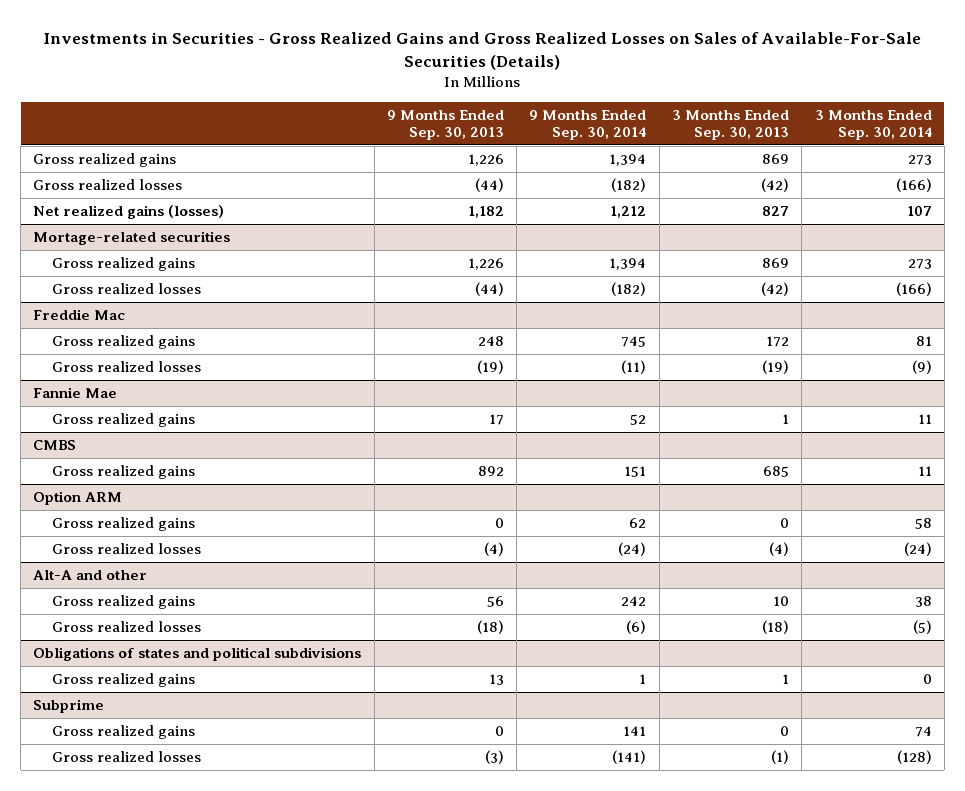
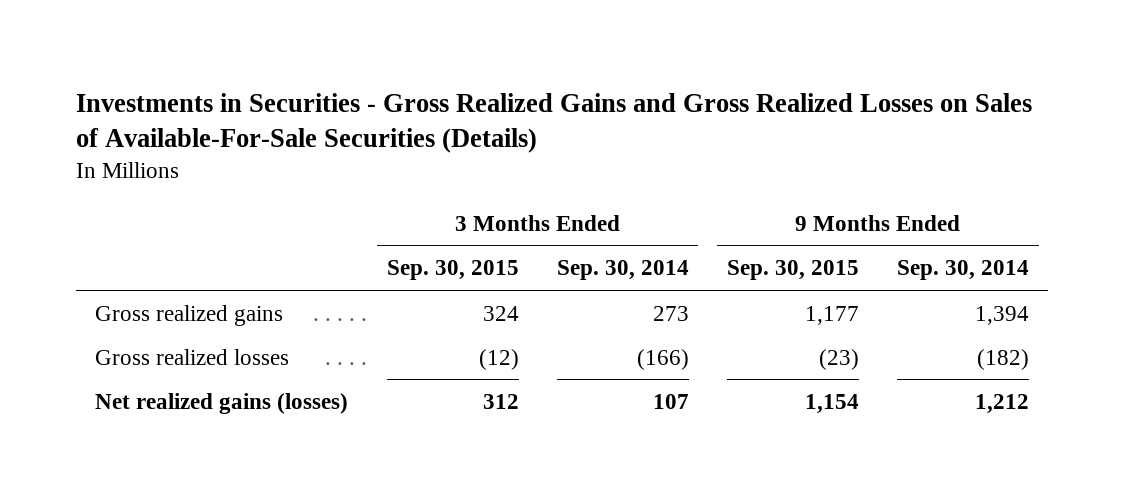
- | 9 Months Ended Sep. 30, 2013 | 9 Months Ended Sep. 30, 2014 | 3 Months Ended Sep. 30, 2013 | 3 Months Ended Sep. 30, 2014
+ | 3 Months Ended Sep. 30, 2015 | 3 Months Ended Sep. 30, 2014 | 9 Months Ended Sep. 30, 2015 | 9 Months Ended Sep. 30, 2014
- Mortage-related securities
- Gross realized gains | 1,226 | 1,394 | 869 | 273
- Gross realized losses | (44) | (182) | (42) | (166)
- Freddie Mac
- Gross realized gains | 248 | 745 | 172 | 81
- Gross realized losses | (19) | (11) | (19) | (9)
- Fannie Mae
- Gross realized gains | 17 | 52 | 1 | 11
- CMBS
- Gross realized gains | 892 | 151 | 685 | 11
- Option ARM
- Gross realized gains | 0 | 62 | 0 | 58
- Gross realized losses | (4) | (24) | (4) | (24)
- Alt-A and other
- Gross realized gains | 56 | 242 | 10 | 38
- Gross realized losses | (18) | (6) | (18) | (5)
- Obligations of states and political subdivisions
- Gross realized gains | 13 | 1 | 1 | 0
- Subprime
- Gross realized gains | 0 | 141 | 0 | 74
- Gross realized losses | (3) | (141) | (1) | (128)

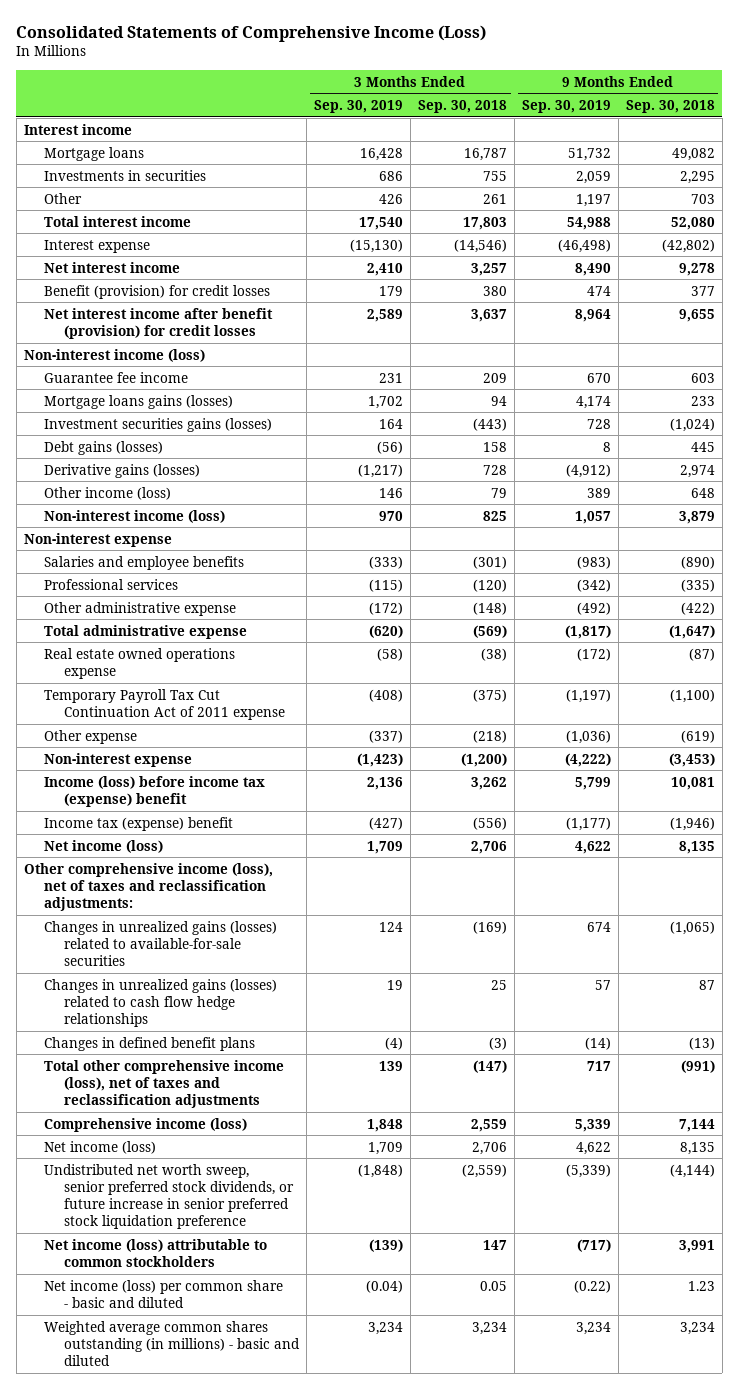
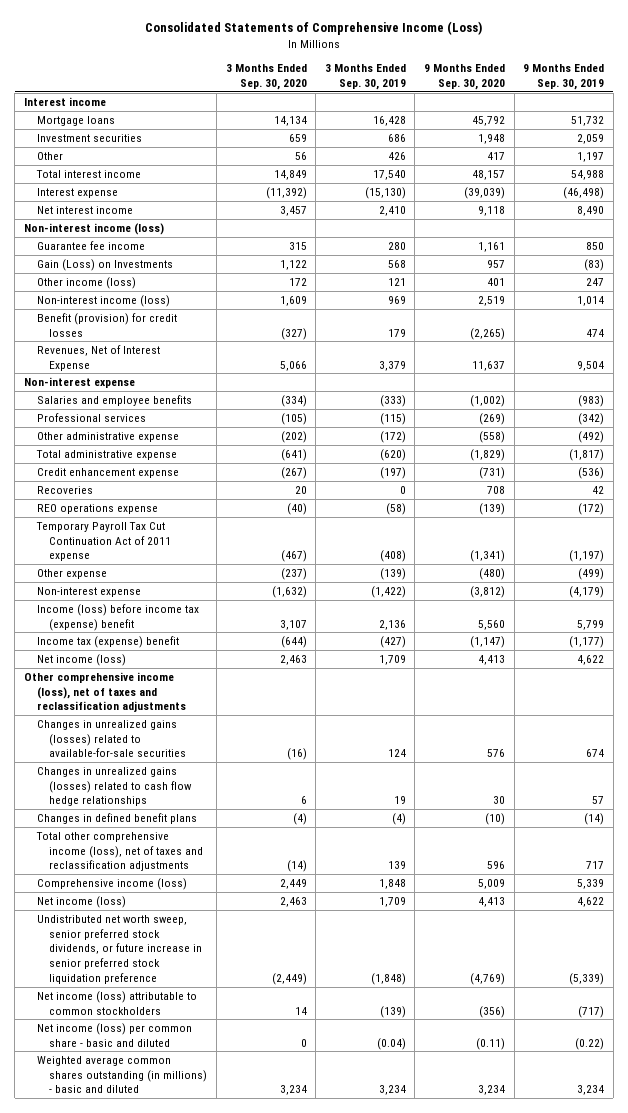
- | 3 Months Ended Sep. 30, 2019 | 3 Months Ended Sep. 30, 2018 | 9 Months Ended Sep. 30, 2019 | 9 Months Ended Sep. 30, 2018
+ | 3 Months Ended Sep. 30, 2020 | 3 Months Ended Sep. 30, 2019 | 9 Months Ended Sep. 30, 2020 | 9 Months Ended Sep. 30, 2019
- Investments in securities | 686 | 755 | 2,059 | 2,295
+ Investment securities | 659 | 686 | 1,948 | 2,059
- Net interest income after benefit (provision) for credit losses | 2,589 | 3,637 | 8,964 | 9,655
- Guarantee fee income | 231 | 209 | 670 | 603
- Mortgage loans gains (losses) | 1,702 | 94 | 4,174 | 233
- Investment securities gains (losses) | 164 | (443) | 728 | (1,024)
- Debt gains (losses) | (56) | 158 | 8 | 445
- Derivative gains (losses) | (1,217) | 728 | (4,912) | 2,974
- Other income (loss) | 146 | 79 | 389 | 648
- Non-interest income (loss) | 970 | 825 | 1,057 | 3,879
+ Guarantee fee income | 315 | 280 | 1,161 | 850
+ Gain (Loss) on Investments | 1,122 | 568 | 957 | (83)
+ Other income (loss) | 172 | 121 | 401 | 247
+ Non-interest income (loss) | 1,609 | 969 | 2,519 | 1,014
moved down: Benefit (provision) for credit losses | (327) | 179 | (2,265) | 474
+ Revenues, Net of Interest Expense | 5,066 | 3,379 | 11,637 | 9,504
- Real estate owned operations expense | (58) | (38) | (172) | (87)
+ Credit enhancement expense | (267) | (197) | (731) | (536)
+ Recoveries | 20 | 0 | 708 | 42
+ REO operations expense | (40) | (58) | (139) | (172)
- Other expense | (337) | (218) | (1,036) | (619)
- Non-interest expense | (1,423) | (1,200) | (4,222) | (3,453)
+ Other expense | (237) | (139) | (480) | (499)
+ Non-interest expense | (1,632) | (1,422) | (3,812) | (4,179)
- Other comprehensive income (loss), net of taxes and reclassification adjustments:
+ Other comprehensive income (loss), net of taxes and reclassification adjustments

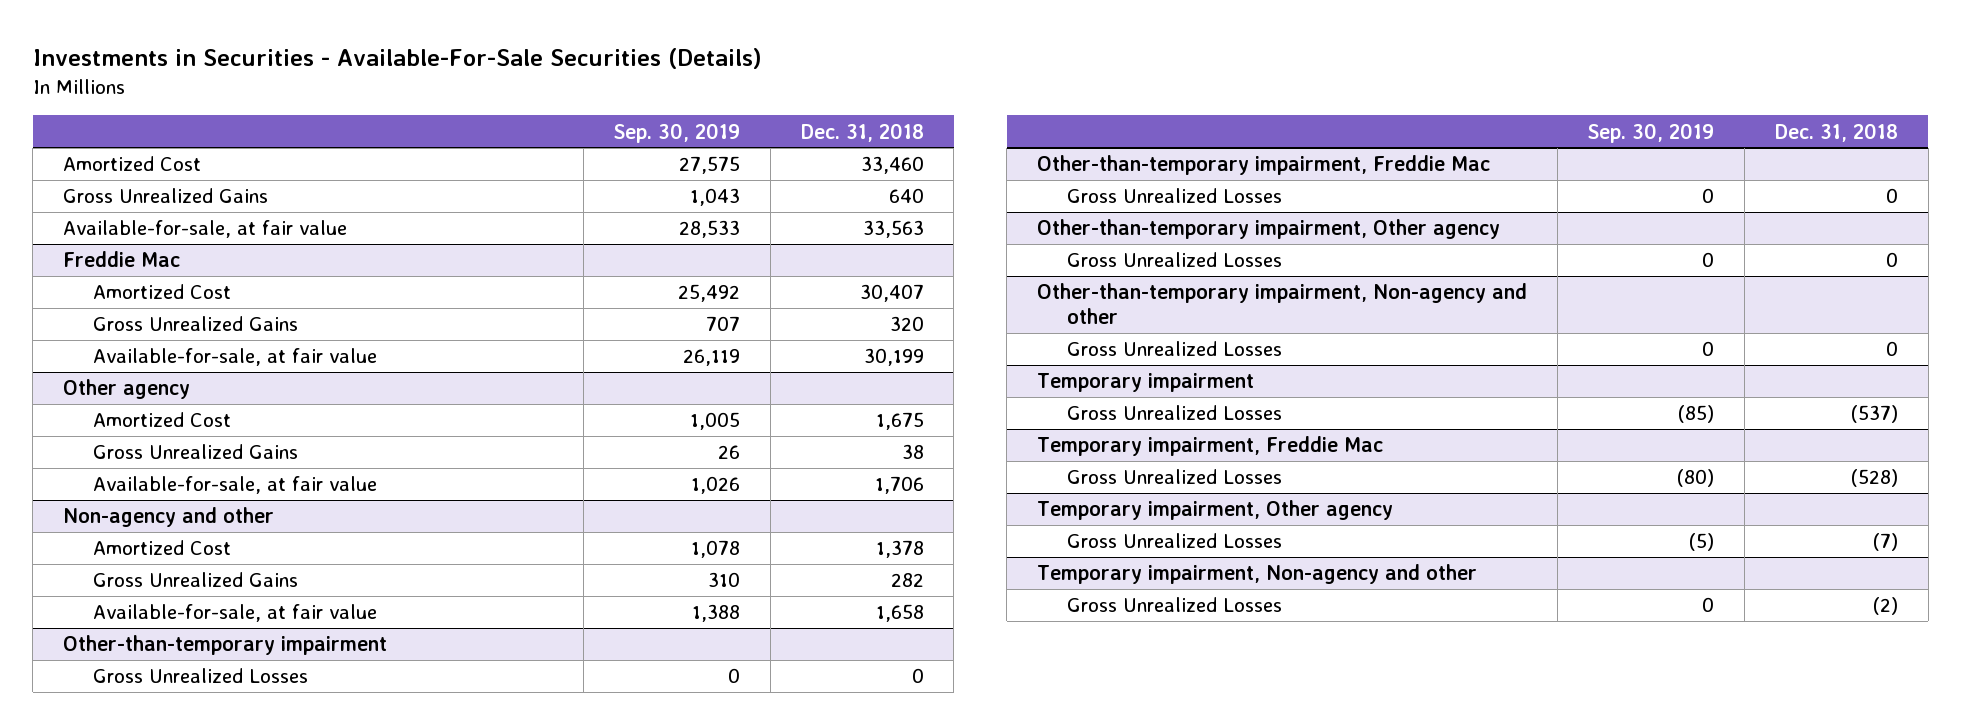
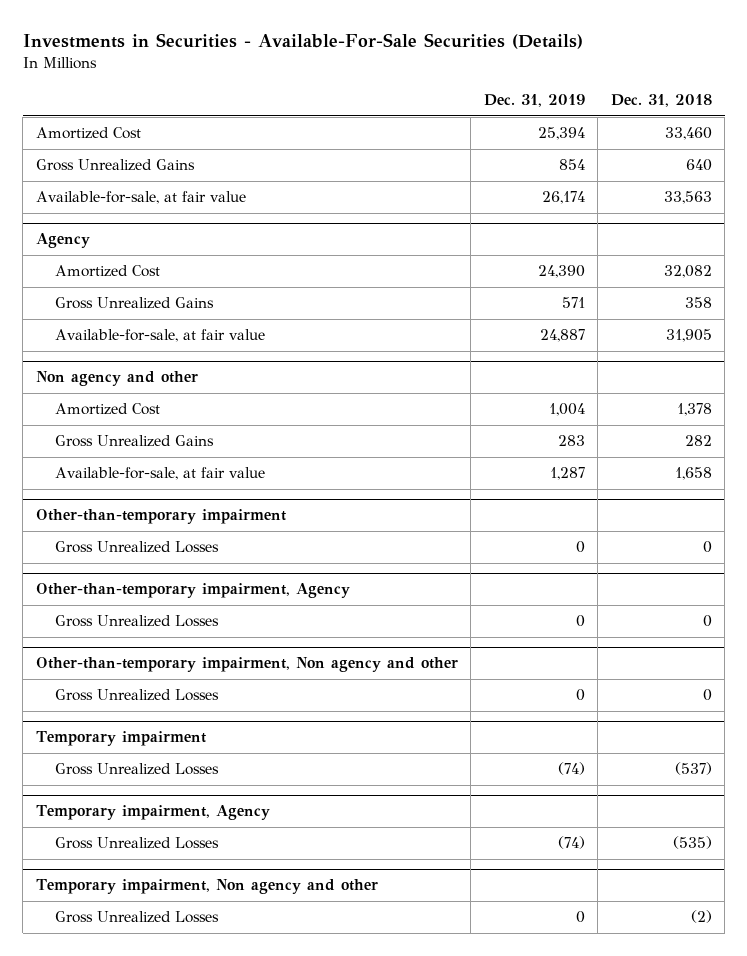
- | Sep. 30, 2019 | Dec. 31, 2018
+ | Dec. 31, 2019 | Dec. 31, 2018
- Freddie Mac
- Amortized Cost | 25,492 | 30,407
- Gross Unrealized Gains | 707 | 320
- Available-for-sale, at fair value | 26,119 | 30,199
- Other agency
- Amortized Cost | 1,005 | 1,675
- Gross Unrealized Gains | 26 | 38
- Available-for-sale, at fair value | 1,026 | 1,706
- Non-agency and other
+ Agency
+ Amortized Cost | 24,390 | 32,082
+ Gross Unrealized Gains | 571 | 358
+ Available-for-sale, at fair value | 24,887 | 31,905
+ Non agency and other
- Other-than-temporary impairment, Freddie Mac
- Gross Unrealized Losses | 0 | 0
- Other-than-temporary impairment, Other agency
+ Other-than-temporary impairment, Agency
- Other-than-temporary impairment, Non-agency and other
+ Other-than-temporary impairment, Non agency and other
- Temporary impairment, Freddie Mac
- Gross Unrealized Losses | (80) | (528)
- Temporary impairment, Other agency
- Gross Unrealized Losses | (5) | (7)
- Temporary impairment, Non-agency and other
+ Temporary impairment, Agency
+ Gross Unrealized Losses | (74) | (535)
+ Temporary impairment, Non agency and other

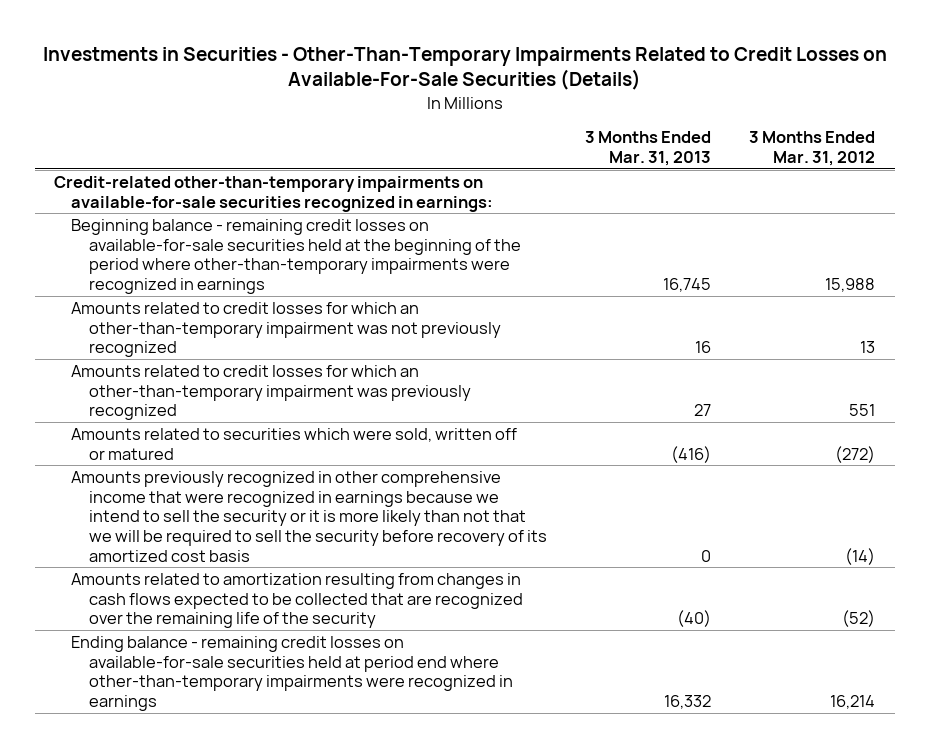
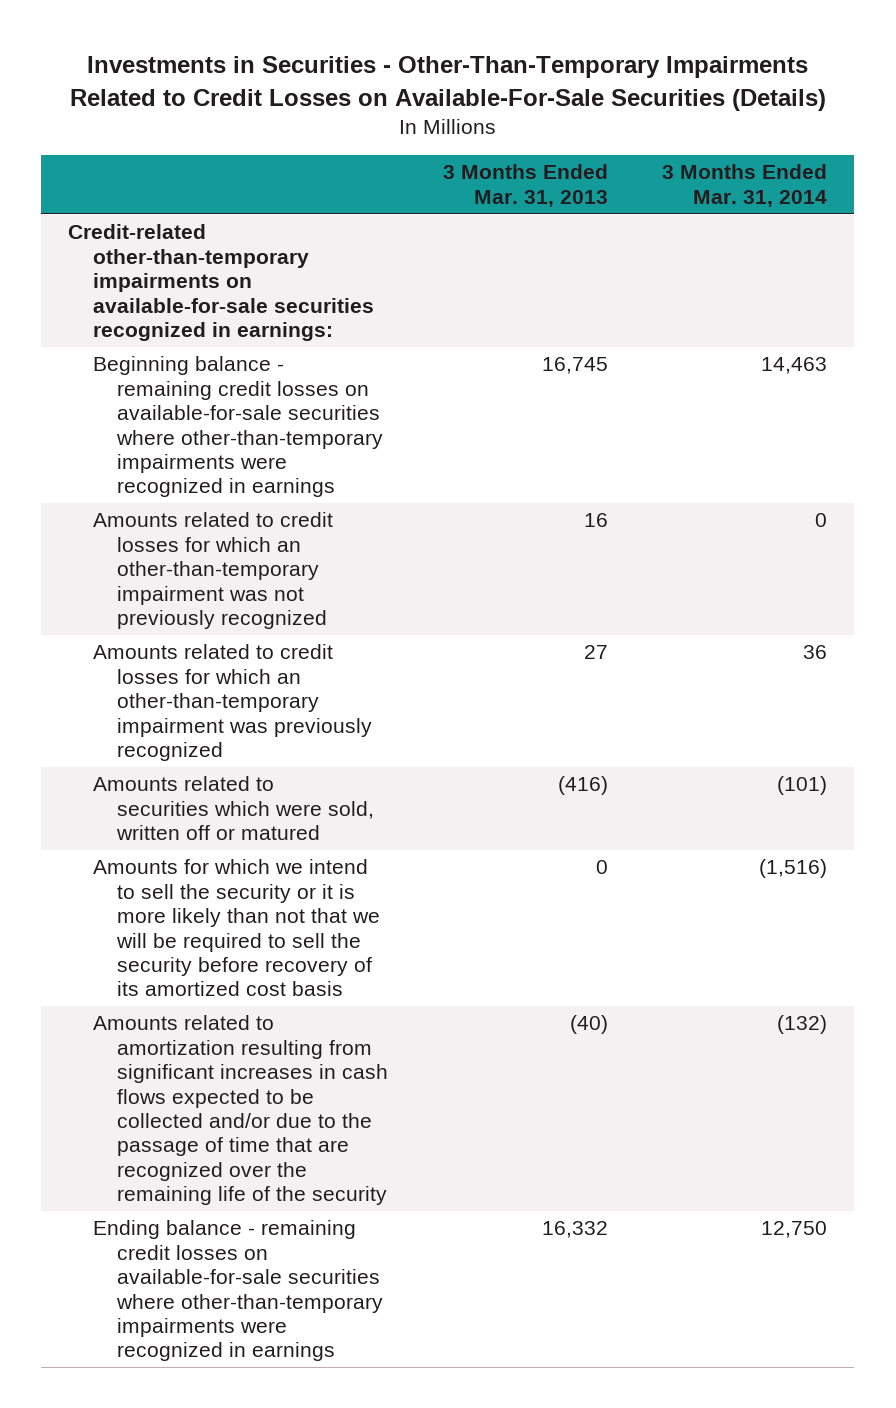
- | 3 Months Ended Mar. 31, 2013 | 3 Months Ended Mar. 31, 2012
+ | 3 Months Ended Mar. 31, 2013 | 3 Months Ended Mar. 31, 2014
- Beginning balance - remaining credit losses on available-for-sale securities held at the beginning of the period where other-than-temporary impairments were recognized in earnings | 16,745 | 15,988
+ Beginning balance - remaining credit losses on available-for-sale securities where other-than-temporary impairments were recognized in earnings | 16,745 | 14,463
- Amounts previously recognized in other comprehensive income that were recognized in earnings because we intend to sell the security or it is more likely than not that we will be required to sell the security before recovery of its amortized cost basis | 0 | (14)
- Amounts related to amortization resulting from changes in cash flows expected to be collected that are recognized over the remaining life of the security | (40) | (52)
- Ending balance - remaining credit losses on available-for-sale securities held at period end where other-than-temporary impairments were recognized in earnings | 16,332 | 16,214
+ Amounts for which we intend to sell the security or it is more likely than not that we will be required to sell the security before recovery of its amortized cost basis | 0 | (1,516)
+ Amounts related to amortization resulting from significant increases in cash flows expected to be collected and/or due to the passage of time that are recognized over the remaining life of the security | (40) | (132)
+ Ending balance - remaining credit losses on available-for-sale securities where other-than-temporary impairments were recognized in earnings | 16,332 | 12,750

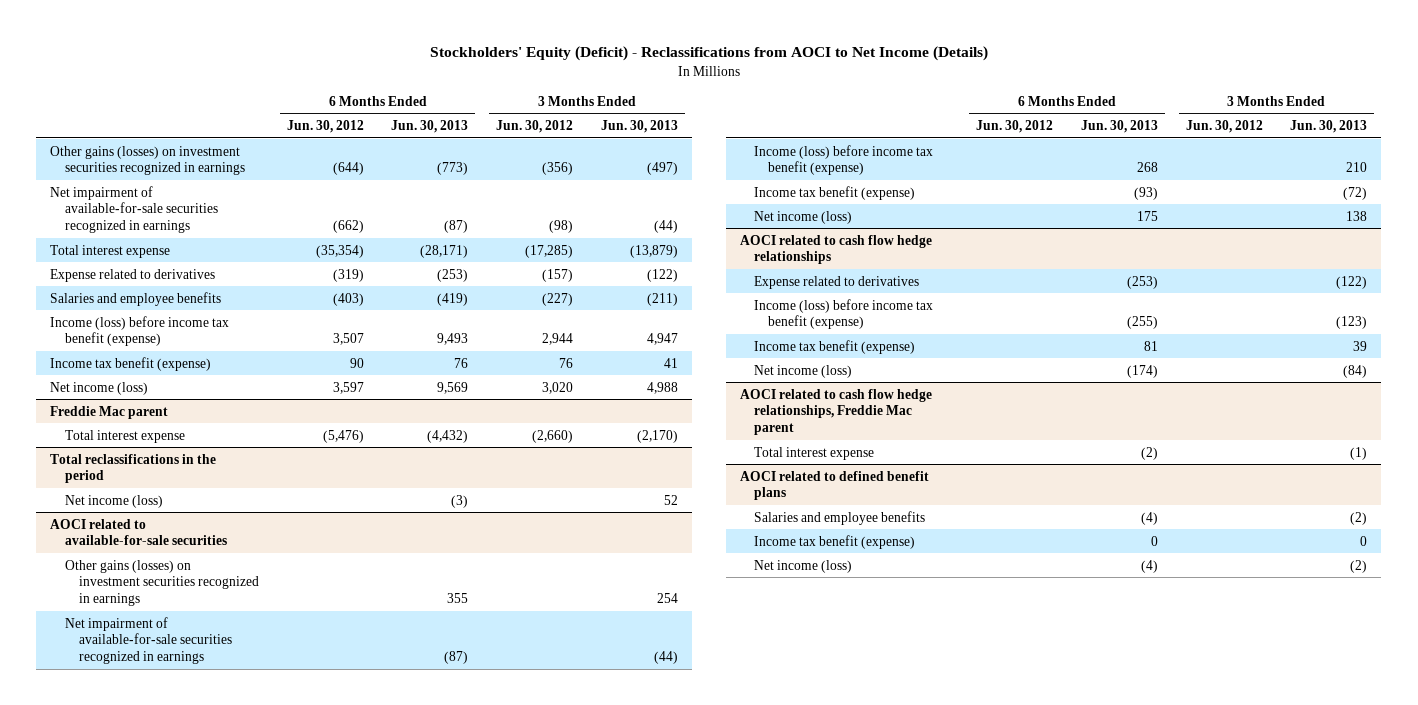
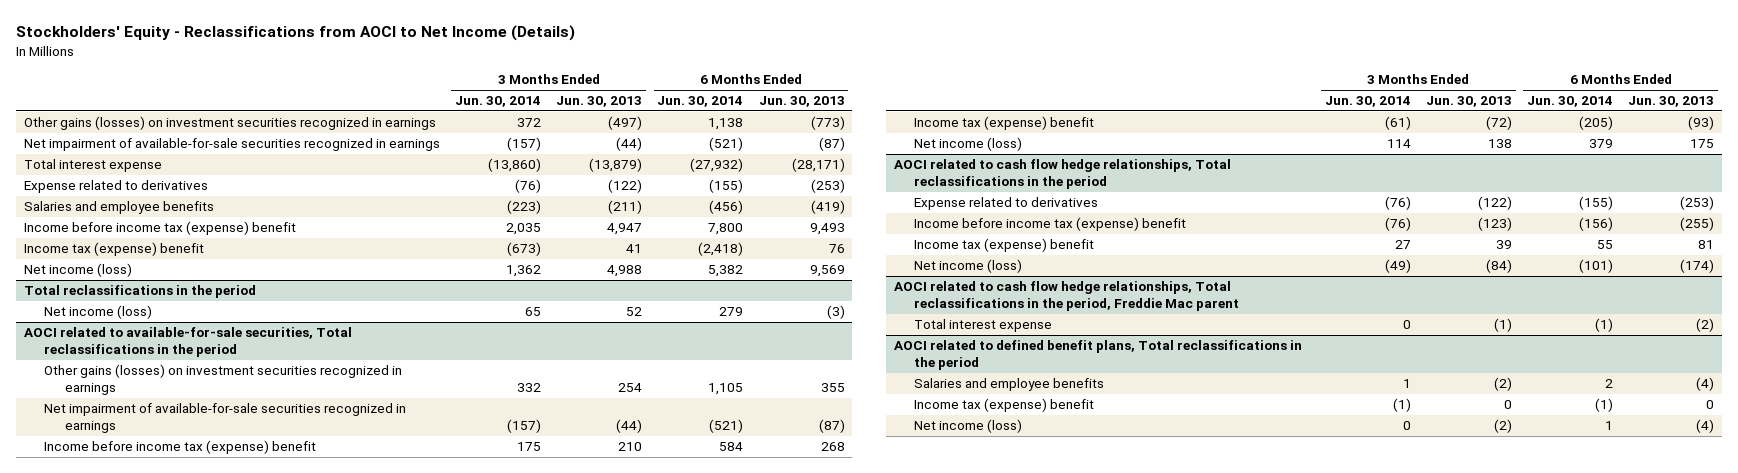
- Stockholders' Equity (Deficit) - Reclassifications from AOCI to Net Income (Details)
+ Stockholders' Equity - Reclassifications from AOCI to Net Income (Details)
- | 6 Months Ended Jun. 30, 2012 | 6 Months Ended Jun. 30, 2013 | 3 Months Ended Jun. 30, 2012 | 3 Months Ended Jun. 30, 2013
+ | 3 Months Ended Jun. 30, 2014 | 3 Months Ended Jun. 30, 2013 | 6 Months Ended Jun. 30, 2014 | 6 Months Ended Jun. 30, 2013
- Income (loss) before income tax benefit (expense) | 3,507 | 9,493 | 2,944 | 4,947
- Income tax benefit (expense) | 90 | 76 | 76 | 41
+ Income before income tax (expense) benefit | 2,035 | 4,947 | 7,800 | 9,493
+ Income tax (expense) benefit | (673) | 41 | (2,418) | 76
- Freddie Mac parent
- Total interest expense | (5,476) | (4,432) | (2,660) | (2,170)
- AOCI related to available-for-sale securities
+ AOCI related to available-for-sale securities, Total reclassifications in the period
- Income (loss) before income tax benefit (expense) | | 268 | | 210
- Income tax benefit (expense) | | (93) | | (72)
+ Income before income tax (expense) benefit | 175 | 210 | 584 | 268
+ Income tax (expense) benefit | (61) | (72) | (205) | (93)
- AOCI related to cash flow hedge relationships
+ AOCI related to cash flow hedge relationships, Total reclassifications in the period
- Income (loss) before income tax benefit (expense) | | (255) | | (123)
- Income tax benefit (expense) | | 81 | | 39
+ Income before income tax (expense) benefit | (76) | (123) | (156) | (255)
+ Income tax (expense) benefit | 27 | 39 | 55 | 81
- AOCI related to cash flow hedge relationships, Freddie Mac parent
+ AOCI related to cash flow hedge relationships, Total reclassifications in the period, Freddie Mac parent
- AOCI related to defined benefit plans
+ AOCI related to defined benefit plans, Total reclassifications in the period
- Income tax benefit (expense) | | 0 | | 0
+ Income tax (expense) benefit | (1) | 0 | (1) | 0

